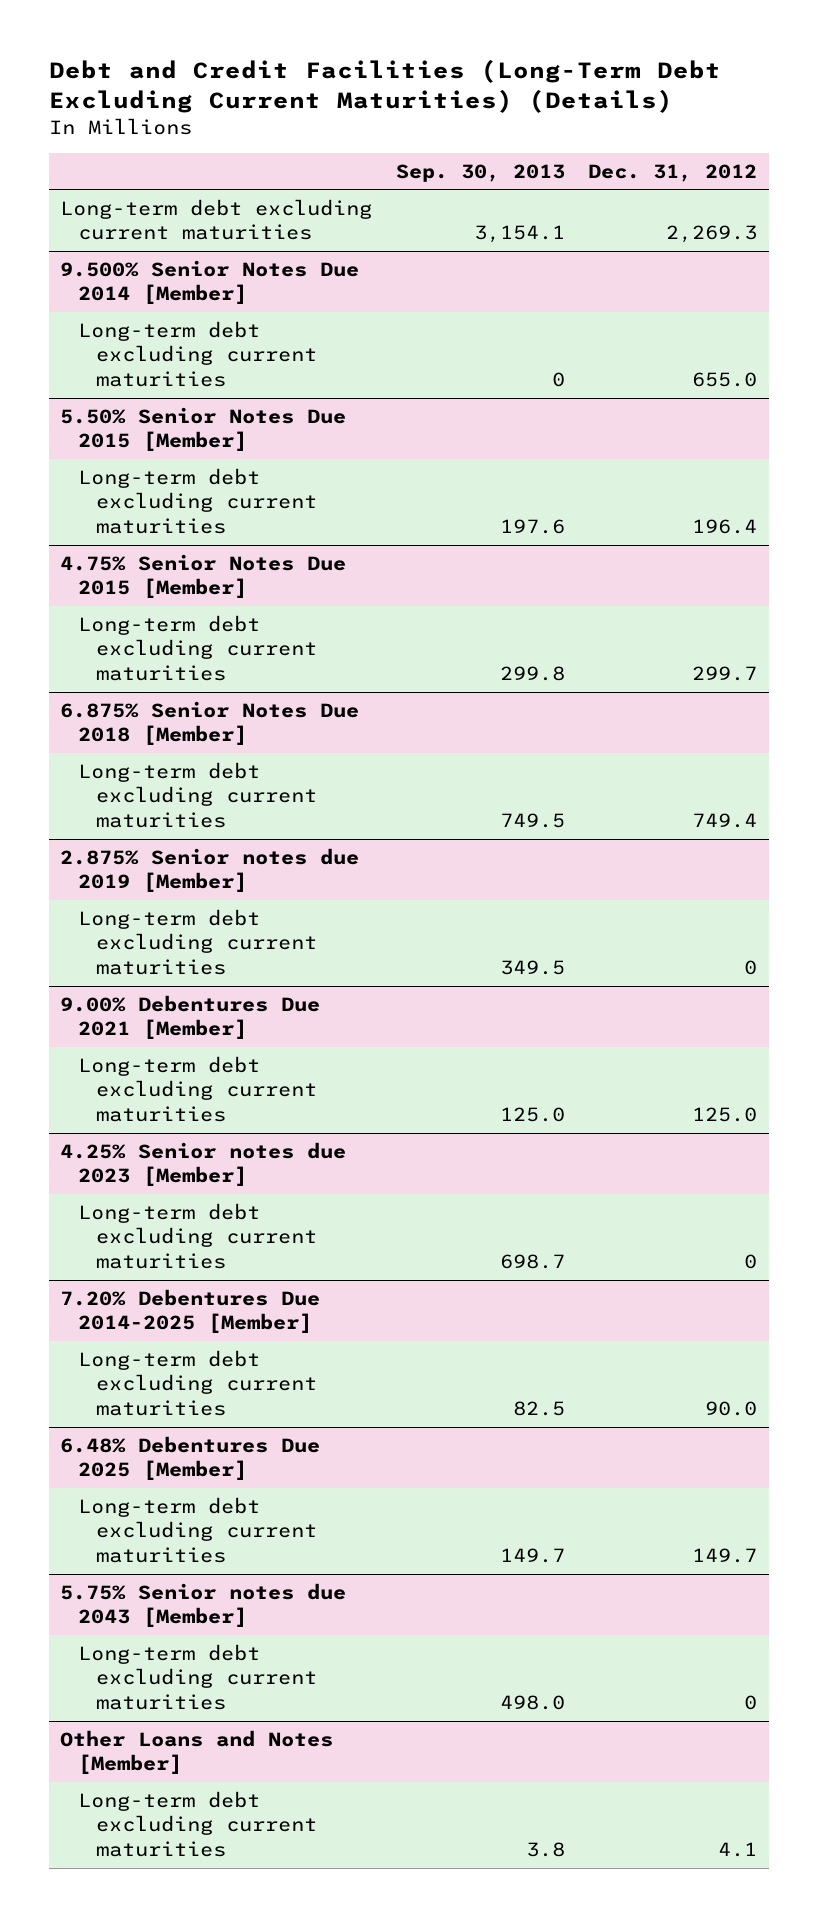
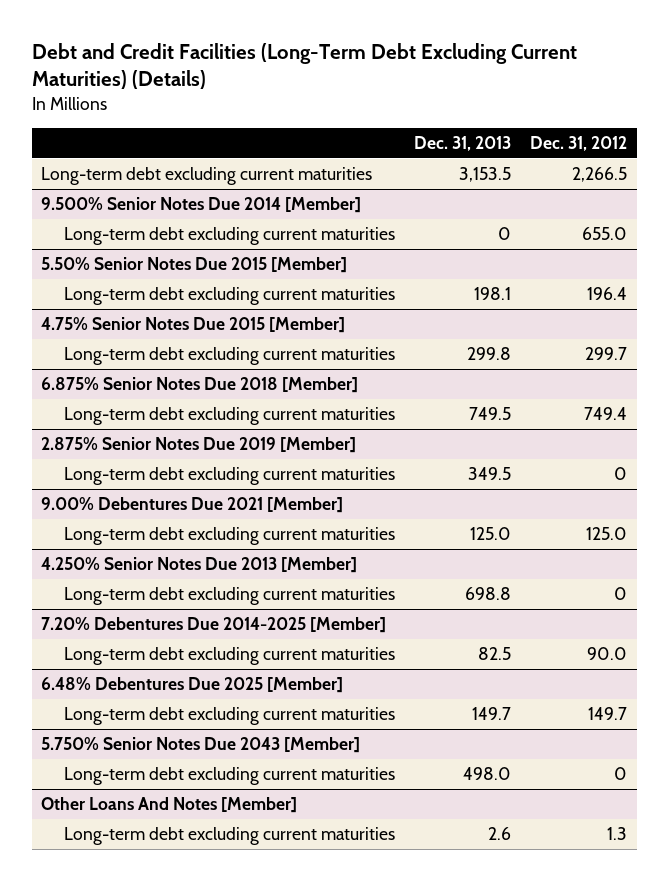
- | Sep. 30, 2013 | Dec. 31, 2012
+ | Dec. 31, 2013 | Dec. 31, 2012
- Long-term debt excluding current maturities | 3,154.1 | 2,269.3
+ Long-term debt excluding current maturities | 3,153.5 | 2,266.5
- 2.875% Senior notes due 2019 [Member]
+ 2.875% Senior Notes Due 2019 [Member]
- 4.25% Senior notes due 2023 [Member]
+ 4.250% Senior Notes Due 2013 [Member]
- 5.75% Senior notes due 2043 [Member]
+ 5.750% Senior Notes Due 2043 [Member]
- Other Loans and Notes [Member]
- Long-term debt excluding current maturities | 3.8 | 4.1
+ Other Loans And Notes [Member]
+ Long-term debt excluding current maturities | 2.6 | 1.3

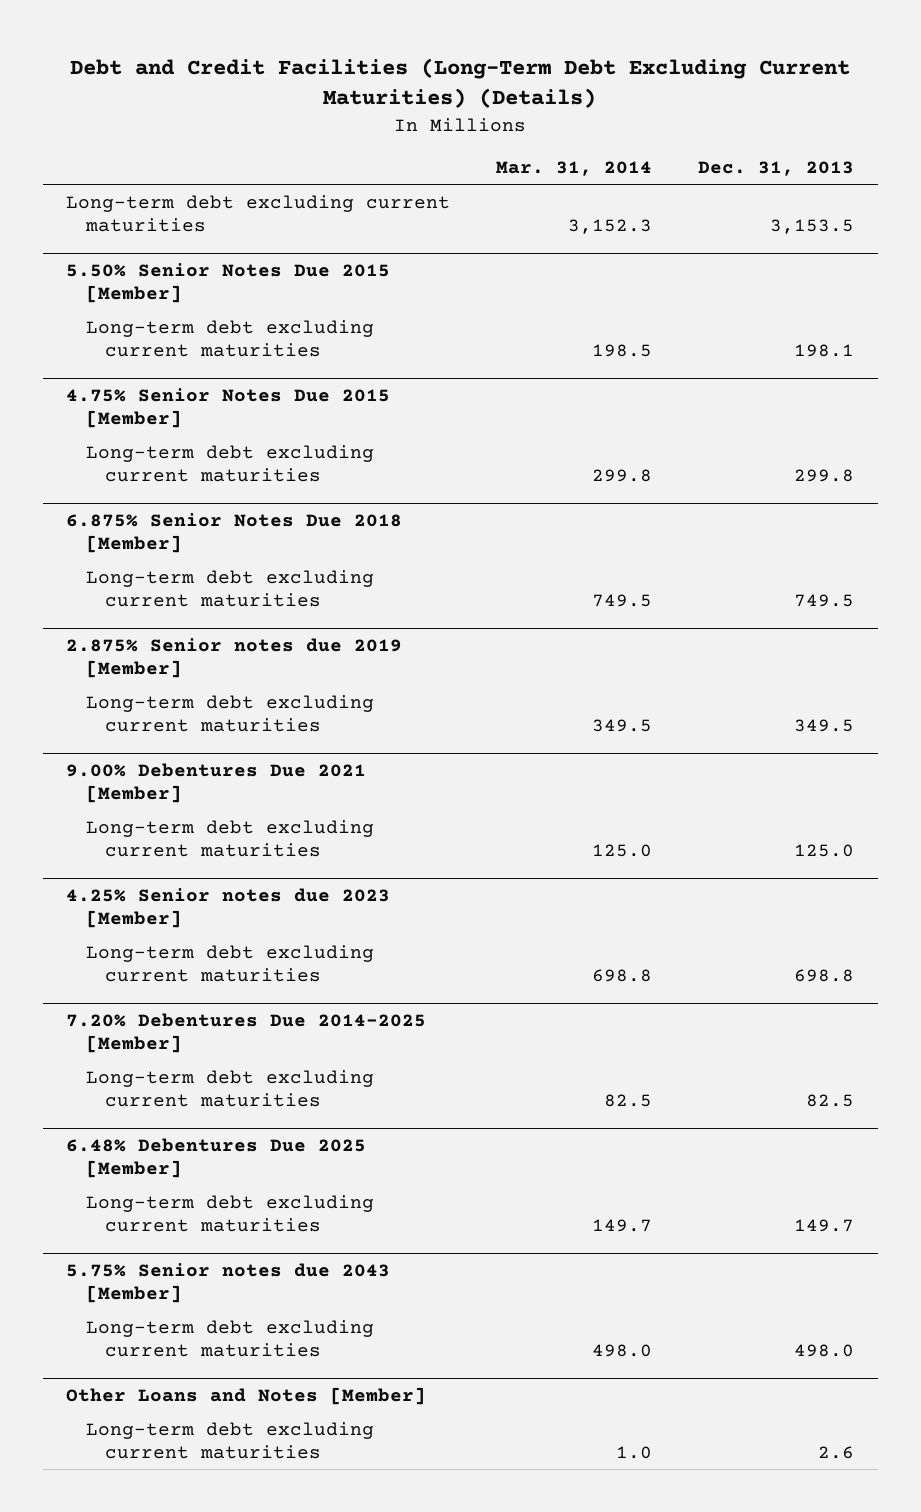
- | Dec. 31, 2013 | Dec. 31, 2012
+ | Mar. 31, 2014 | Dec. 31, 2013
- 9.500% Senior Notes Due 2014 [Member]
- Long-term debt excluding current maturities | 0 | 655.0
- 2.875% Senior Notes Due 2019 [Member]
+ 2.875% Senior notes due 2019 [Member]
- 4.250% Senior Notes Due 2013 [Member]
+ 4.25% Senior notes due 2023 [Member]
- 5.750% Senior Notes Due 2043 [Member]
+ 5.75% Senior notes due 2043 [Member]
- Other Loans And Notes [Member]
+ Other Loans and Notes [Member]

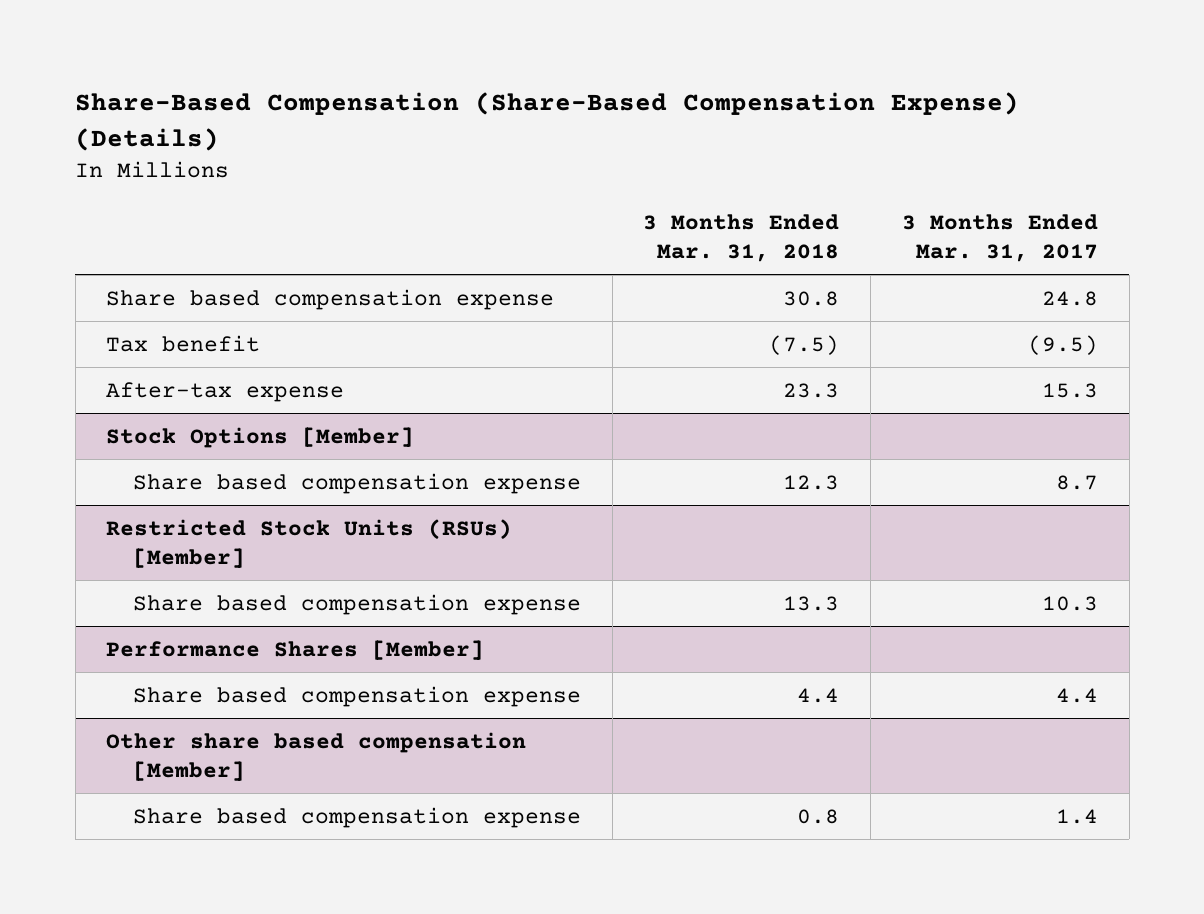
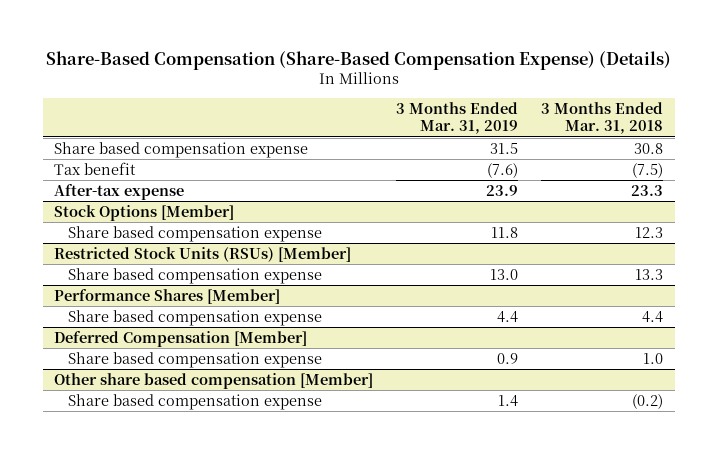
- | 3 Months Ended Mar. 31, 2018 | 3 Months Ended Mar. 31, 2017
+ | 3 Months Ended Mar. 31, 2019 | 3 Months Ended Mar. 31, 2018
+ Deferred Compensation [Member]
+ Share based compensation expense | 0.9 | 1.0
@ Other share based compensation [Member]
- Share based compensation expense | 0.8 | 1.4
+ Share based compensation expense | 1.4 | (0.2)

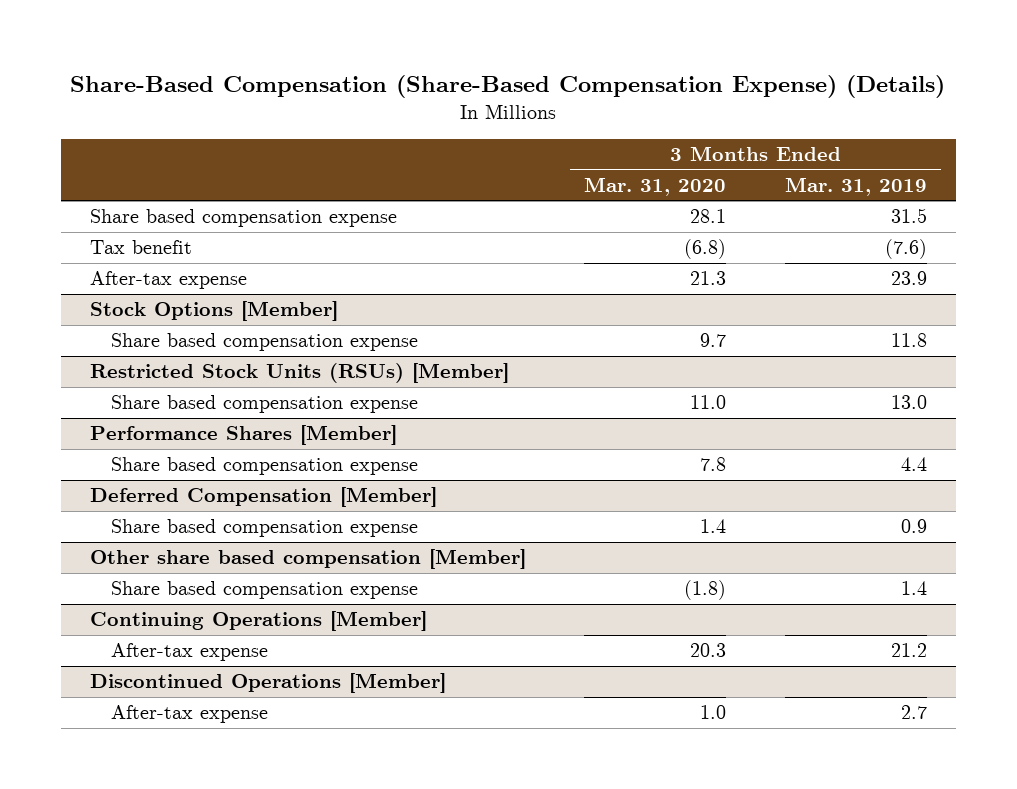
- | 3 Months Ended Mar. 31, 2019 | 3 Months Ended Mar. 31, 2018
+ | 3 Months Ended Mar. 31, 2020 | 3 Months Ended Mar. 31, 2019
+ Continuing Operations [Member]
+ After-tax expense | 20.3 | 21.2
+ Discontinued Operations [Member]
+ After-tax expense | 1.0 | 2.7

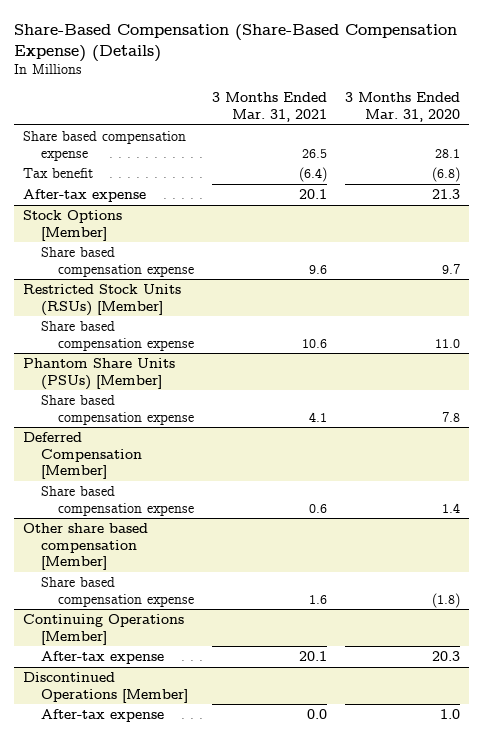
- | 3 Months Ended Mar. 31, 2020 | 3 Months Ended Mar. 31, 2019
+ | 3 Months Ended Mar. 31, 2021 | 3 Months Ended Mar. 31, 2020
- Performance Shares [Member]
+ Phantom Share Units (PSUs) [Member]

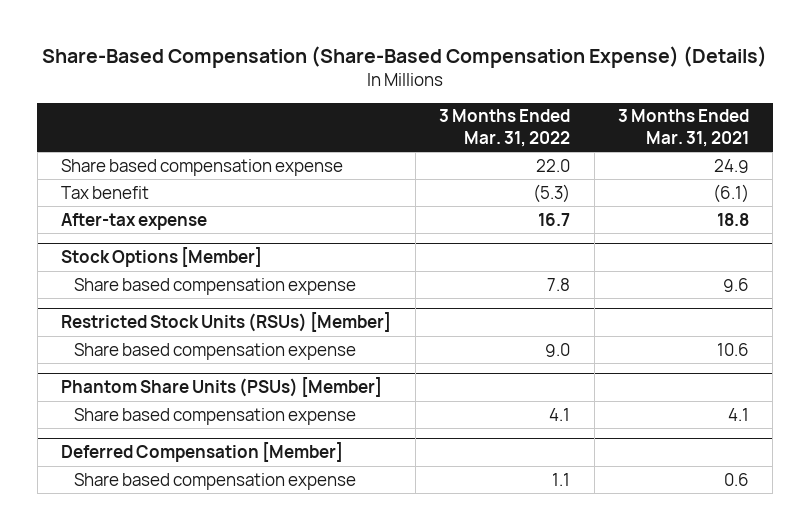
- | 3 Months Ended Mar. 31, 2021 | 3 Months Ended Mar. 31, 2020
+ | 3 Months Ended Mar. 31, 2022 | 3 Months Ended Mar. 31, 2021
- Share based compensation expense | 26.5 | 28.1
- Tax benefit | (6.4) | (6.8)
- After-tax expense | 20.1 | 21.3
+ Share based compensation expense | 22.0 | 24.9
+ Tax benefit | (5.3) | (6.1)
+ After-tax expense | 16.7 | 18.8
- Other share based compensation [Member]
- Share based compensation expense | 1.6 | (1.8)
- Continuing Operations [Member]
- After-tax expense | 20.1 | 20.3
- Discontinued Operations [Member]
- After-tax expense | 0.0 | 1.0

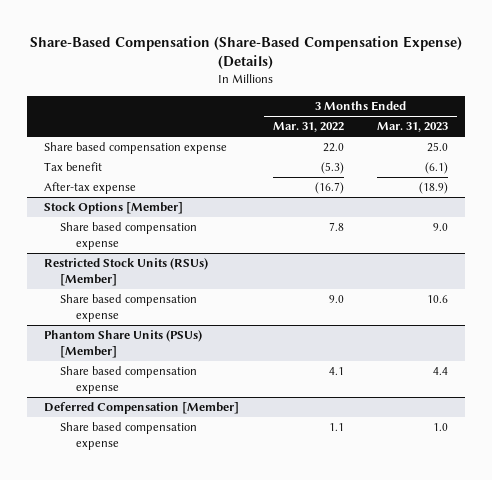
- | 3 Months Ended Mar. 31, 2022 | 3 Months Ended Mar. 31, 2021
+ | 3 Months Ended Mar. 31, 2022 | 3 Months Ended Mar. 31, 2023
- After-tax expense | 16.7 | 18.8
+ After-tax expense | (16.7) | (18.9)

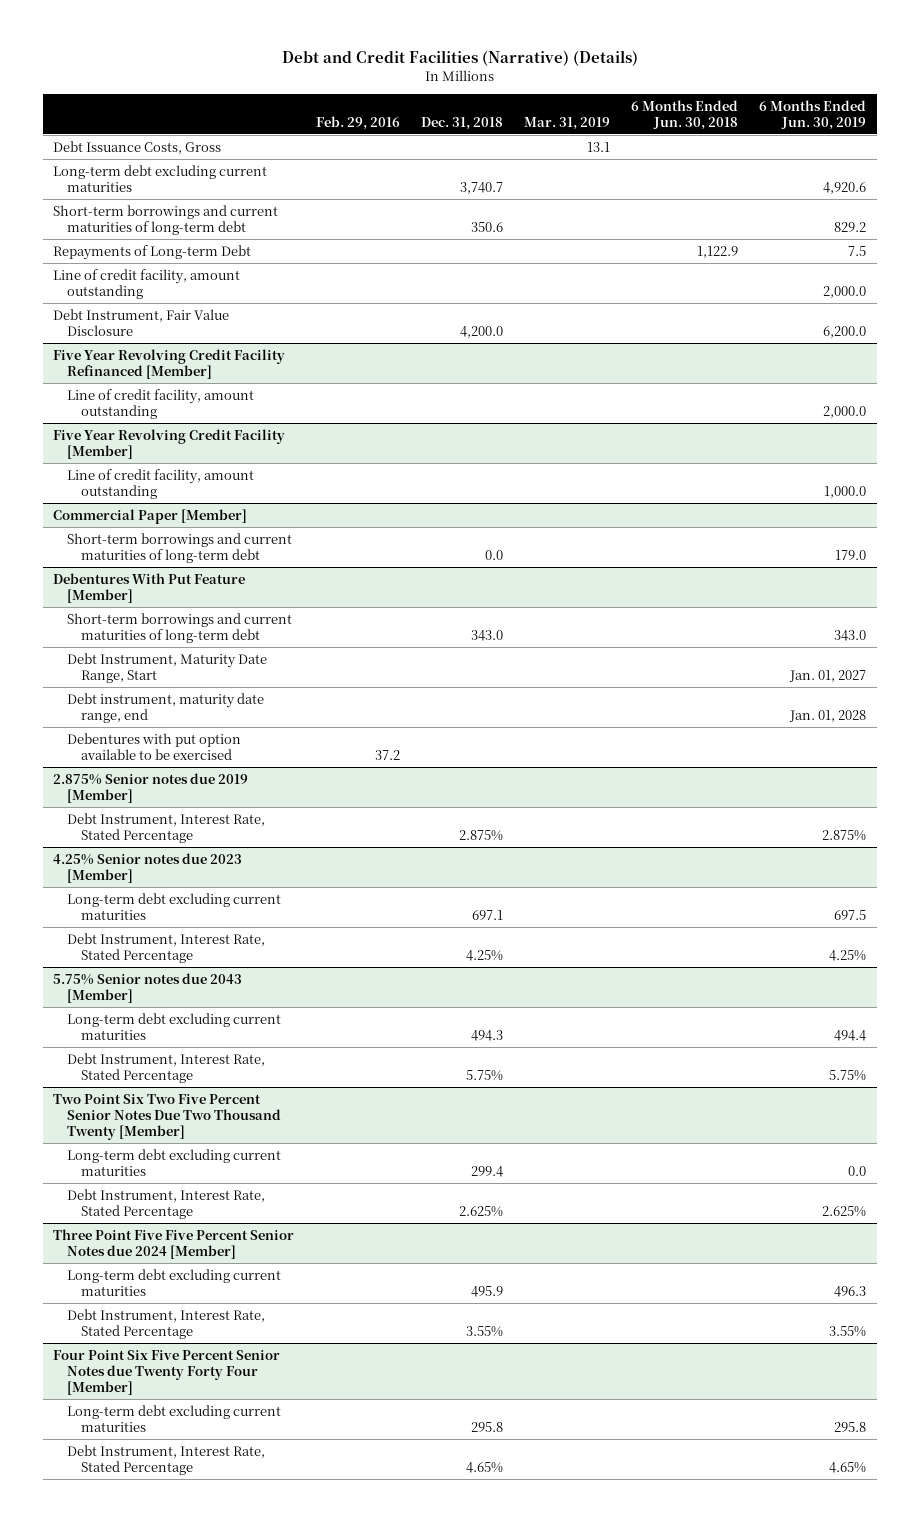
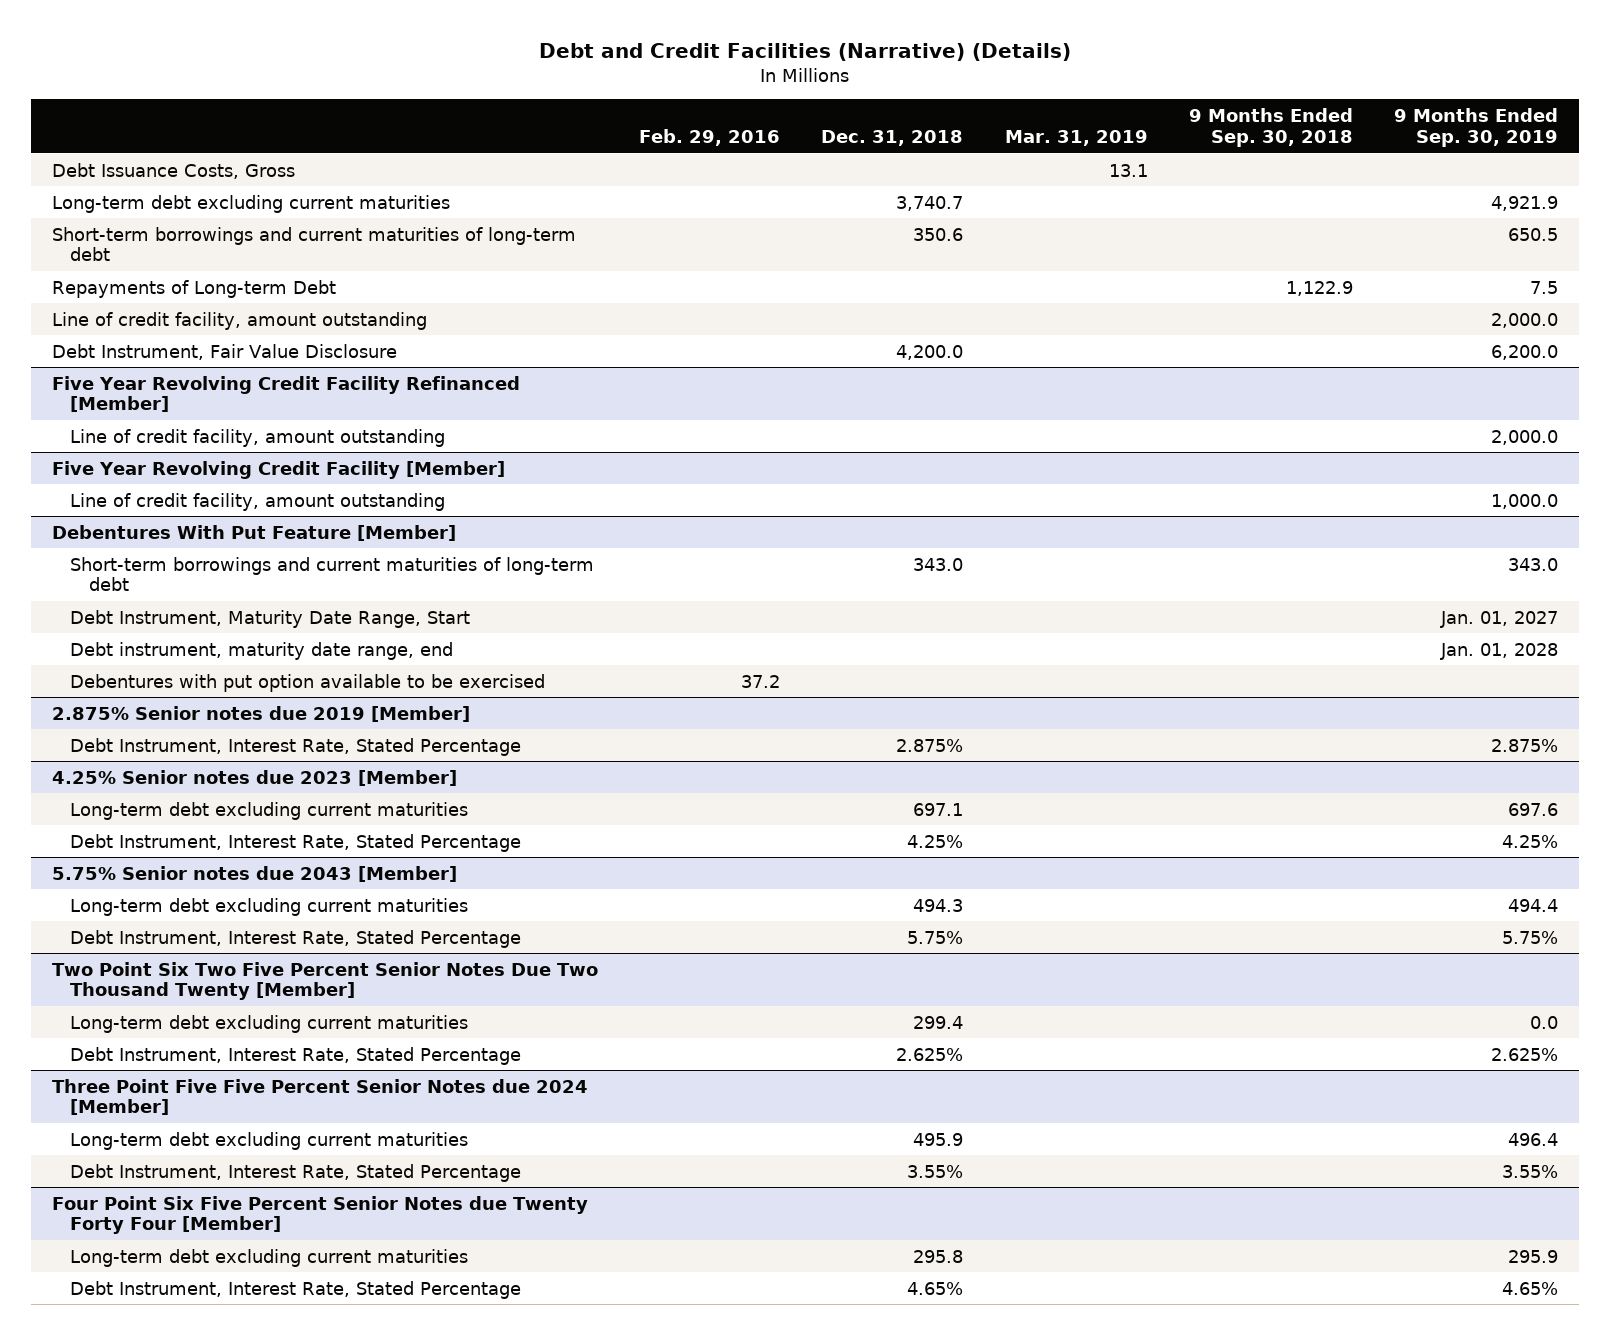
- | Feb. 29, 2016 | Dec. 31, 2018 | Mar. 31, 2019 | 6 Months Ended Jun. 30, 2018 | 6 Months Ended Jun. 30, 2019
+ | Feb. 29, 2016 | Dec. 31, 2018 | Mar. 31, 2019 | 9 Months Ended Sep. 30, 2018 | 9 Months Ended Sep. 30, 2019
- Commercial Paper [Member]
- Short-term borrowings and current maturities of long-term debt | | 0.0 | | | 179.0

